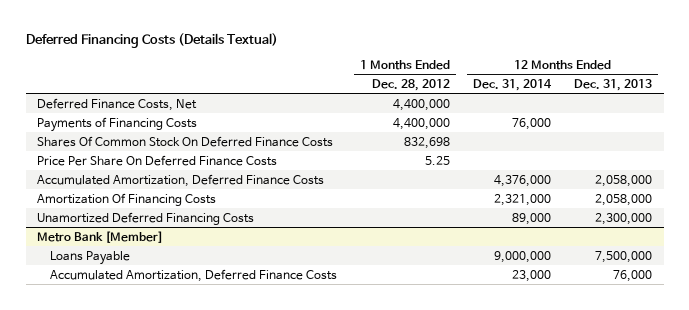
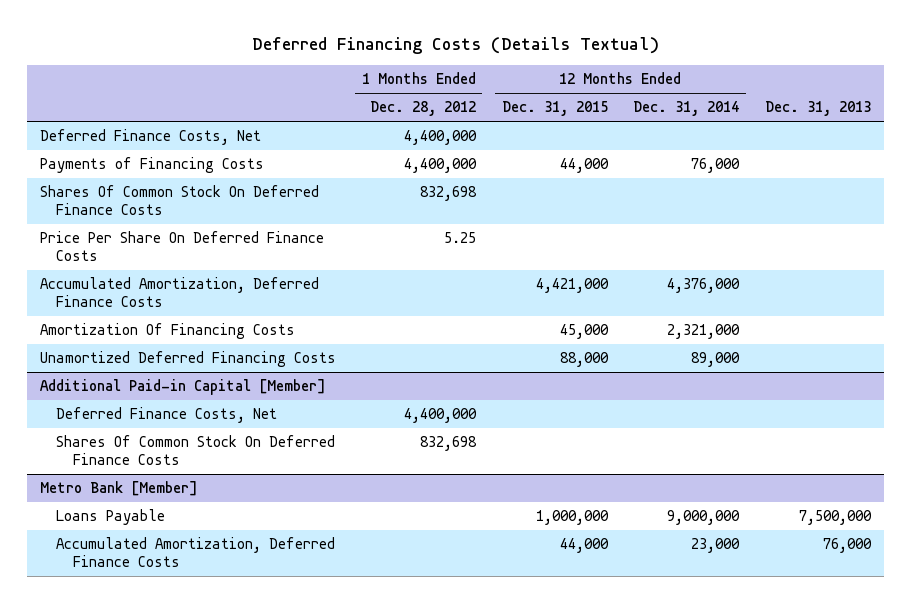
- | 1 Months Ended Dec. 28, 2012 | 12 Months Ended Dec. 31, 2014 | 12 Months Ended Dec. 31, 2013
+ | 1 Months Ended Dec. 28, 2012 | 12 Months Ended Dec. 31, 2015 | 12 Months Ended Dec. 31, 2014 | Dec. 31, 2013
+ Additional Paid-in Capital [Member]
+ Deferred Finance Costs, Net | 4,400,000 | | |
+ Shares Of Common Stock On Deferred Finance Costs | 832,698 | | |

